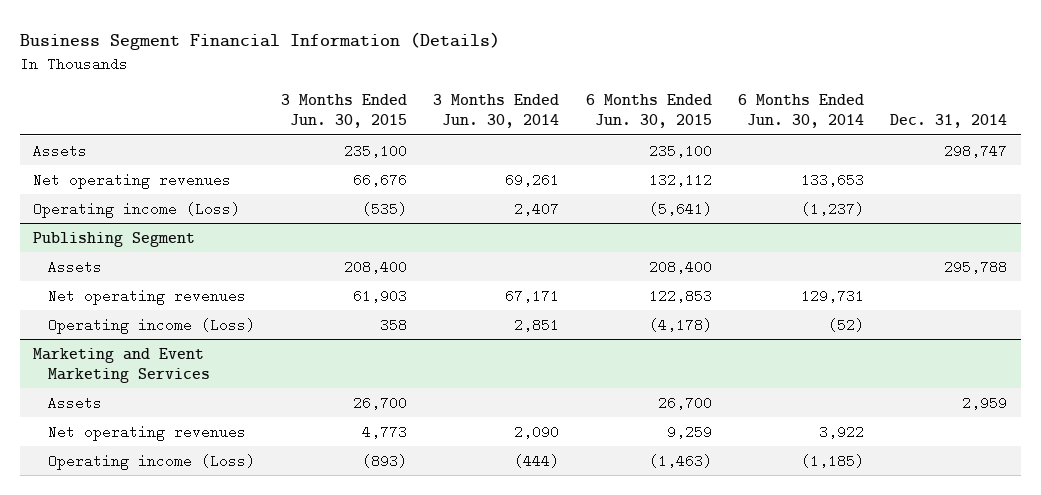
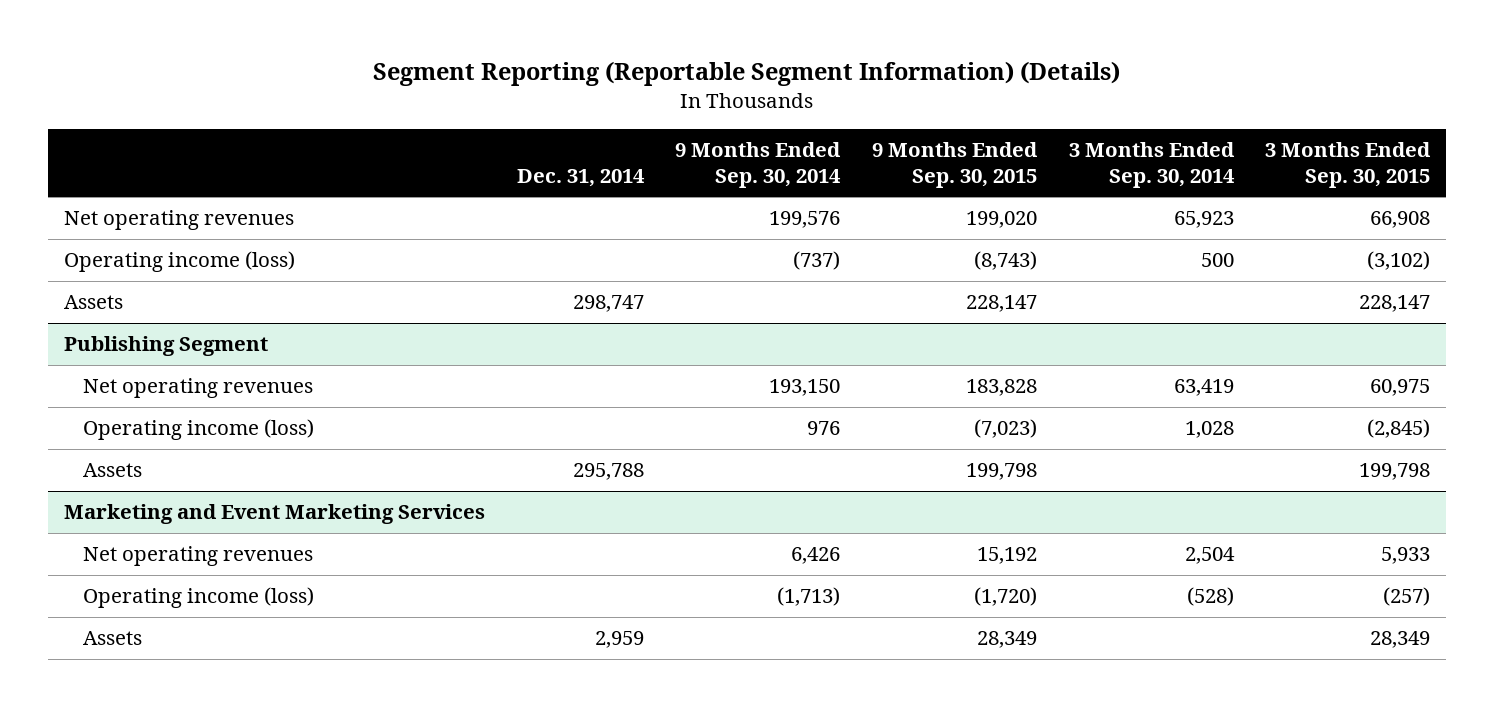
- Business Segment Financial Information (Details)
+ Segment Reporting (Reportable Segment Information) (Details)
- | 3 Months Ended Jun. 30, 2015 | 3 Months Ended Jun. 30, 2014 | 6 Months Ended Jun. 30, 2015 | 6 Months Ended Jun. 30, 2014 | Dec. 31, 2014
+ | Dec. 31, 2014 | 9 Months Ended Sep. 30, 2014 | 9 Months Ended Sep. 30, 2015 | 3 Months Ended Sep. 30, 2014 | 3 Months Ended Sep. 30, 2015
- Operating income (Loss) | (535) | 2,407 | (5,641) | (1,237) |
+ Operating income (loss) | | (737) | (8,743) | 500 | (3,102)
moved down: Assets | 298,747 | | 228,147 | | 228,147
@ Publishing Segment
- Operating income (Loss) | 358 | 2,851 | (4,178) | (52) |
+ Operating income (loss) | | 976 | (7,023) | 1,028 | (2,845)
moved down: Assets | 295,788 | | 199,798 | | 199,798
@ Marketing and Event Marketing Services
- Operating income (Loss) | (893) | (444) | (1,463) | (1,185) |
+ Operating income (loss) | | (1,713) | (1,720) | (528) | (257)
moved down: Assets | 2,959 | | 28,349 | | 28,349

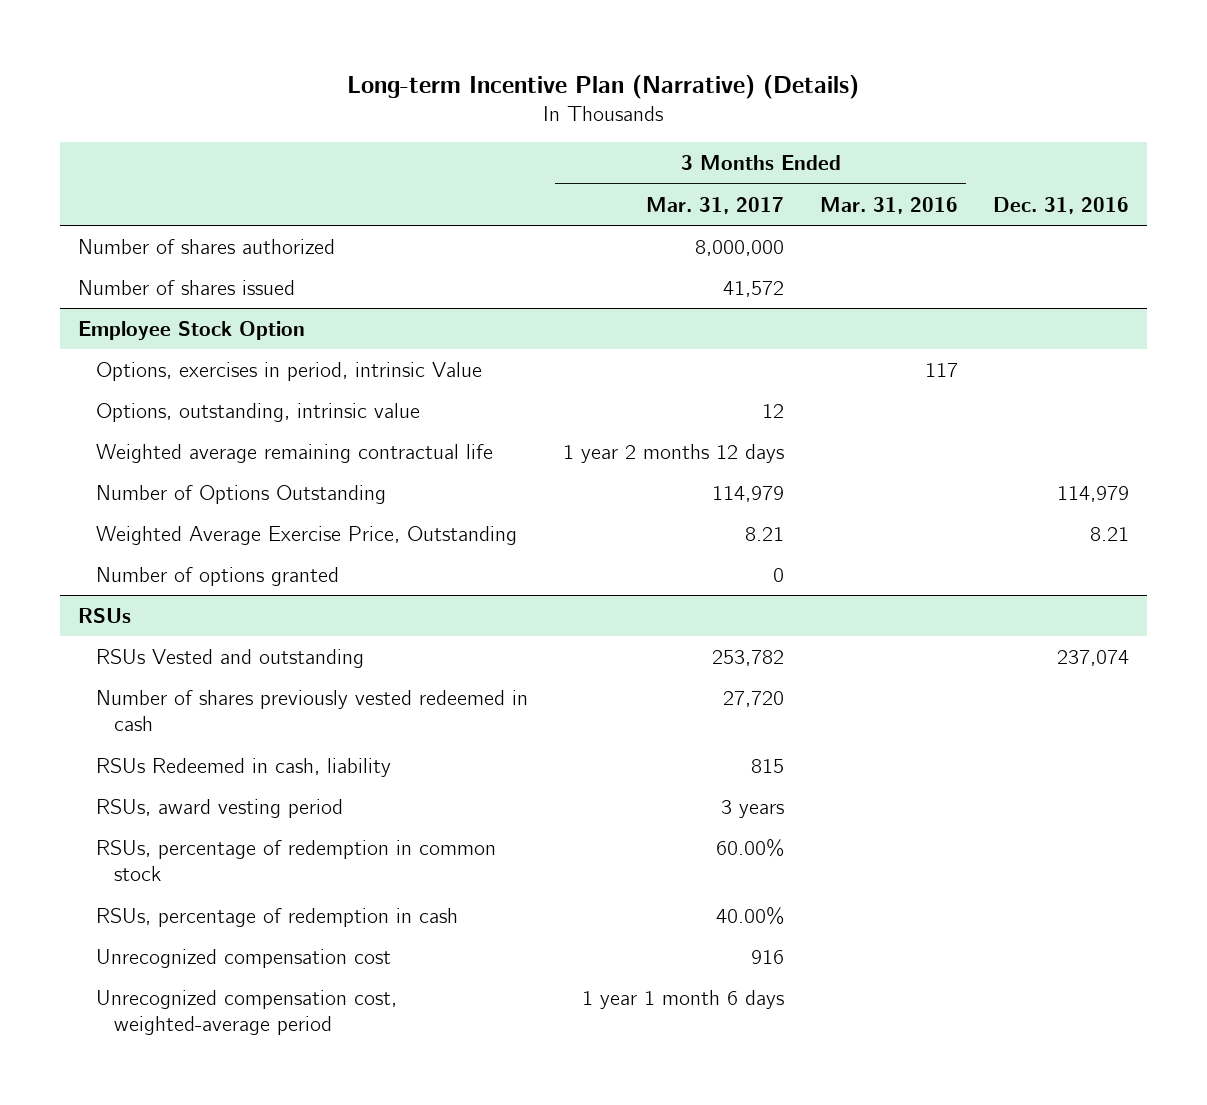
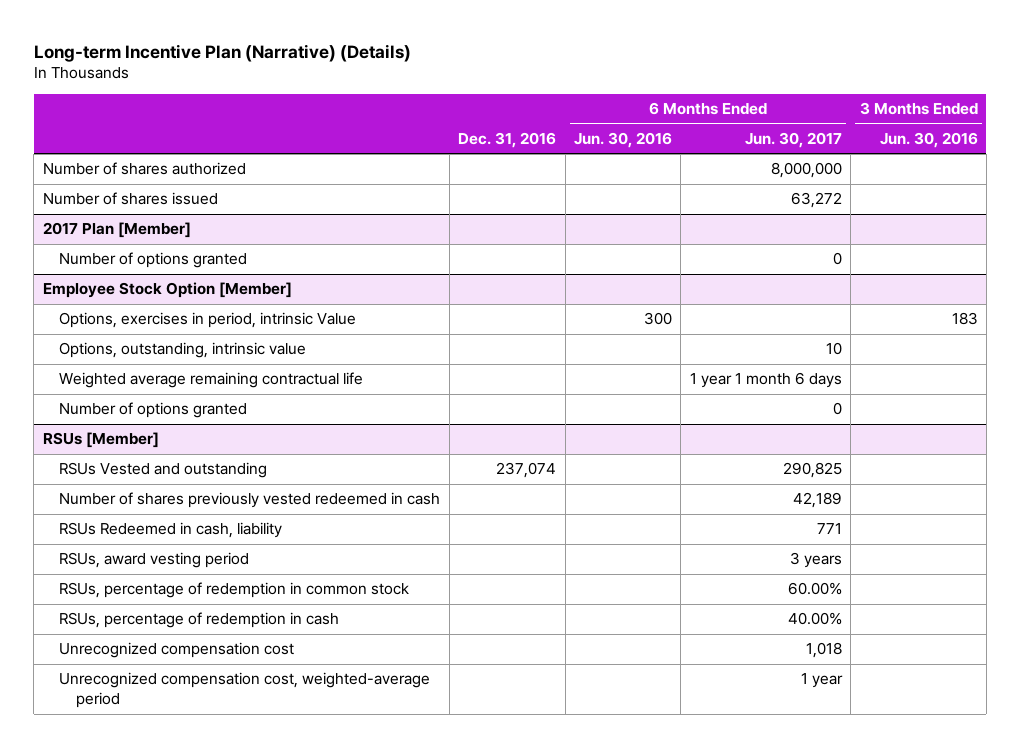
- | 3 Months Ended Mar. 31, 2017 | 3 Months Ended Mar. 31, 2016 | Dec. 31, 2016
+ | Dec. 31, 2016 | 6 Months Ended Jun. 30, 2016 | 6 Months Ended Jun. 30, 2017 | 3 Months Ended Jun. 30, 2016
- Employee Stock Option
+ 2017 Plan [Member]
+ Number of options granted | | | 0 |
+ Employee Stock Option [Member]
- Number of Options Outstanding | 114,979 | | 114,979
- Weighted Average Exercise Price, Outstanding | 8.21 | | 8.21
- RSUs
+ RSUs [Member]

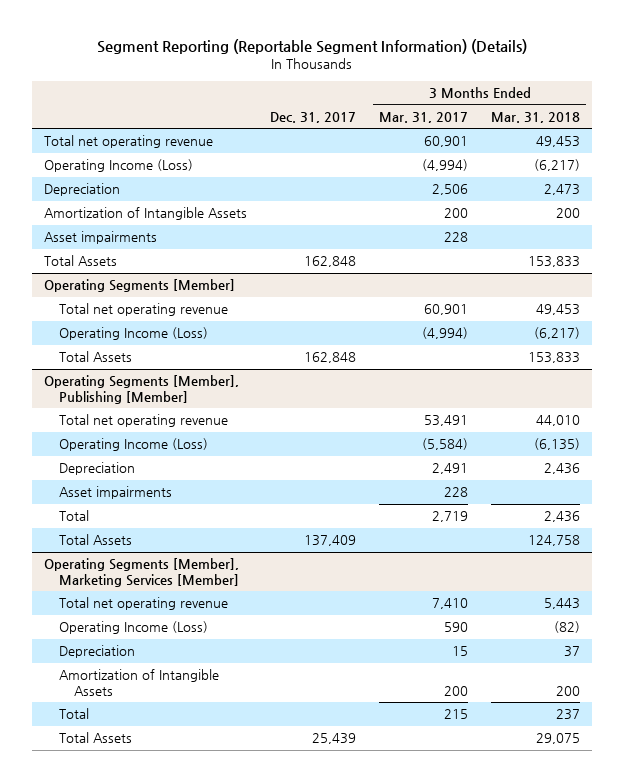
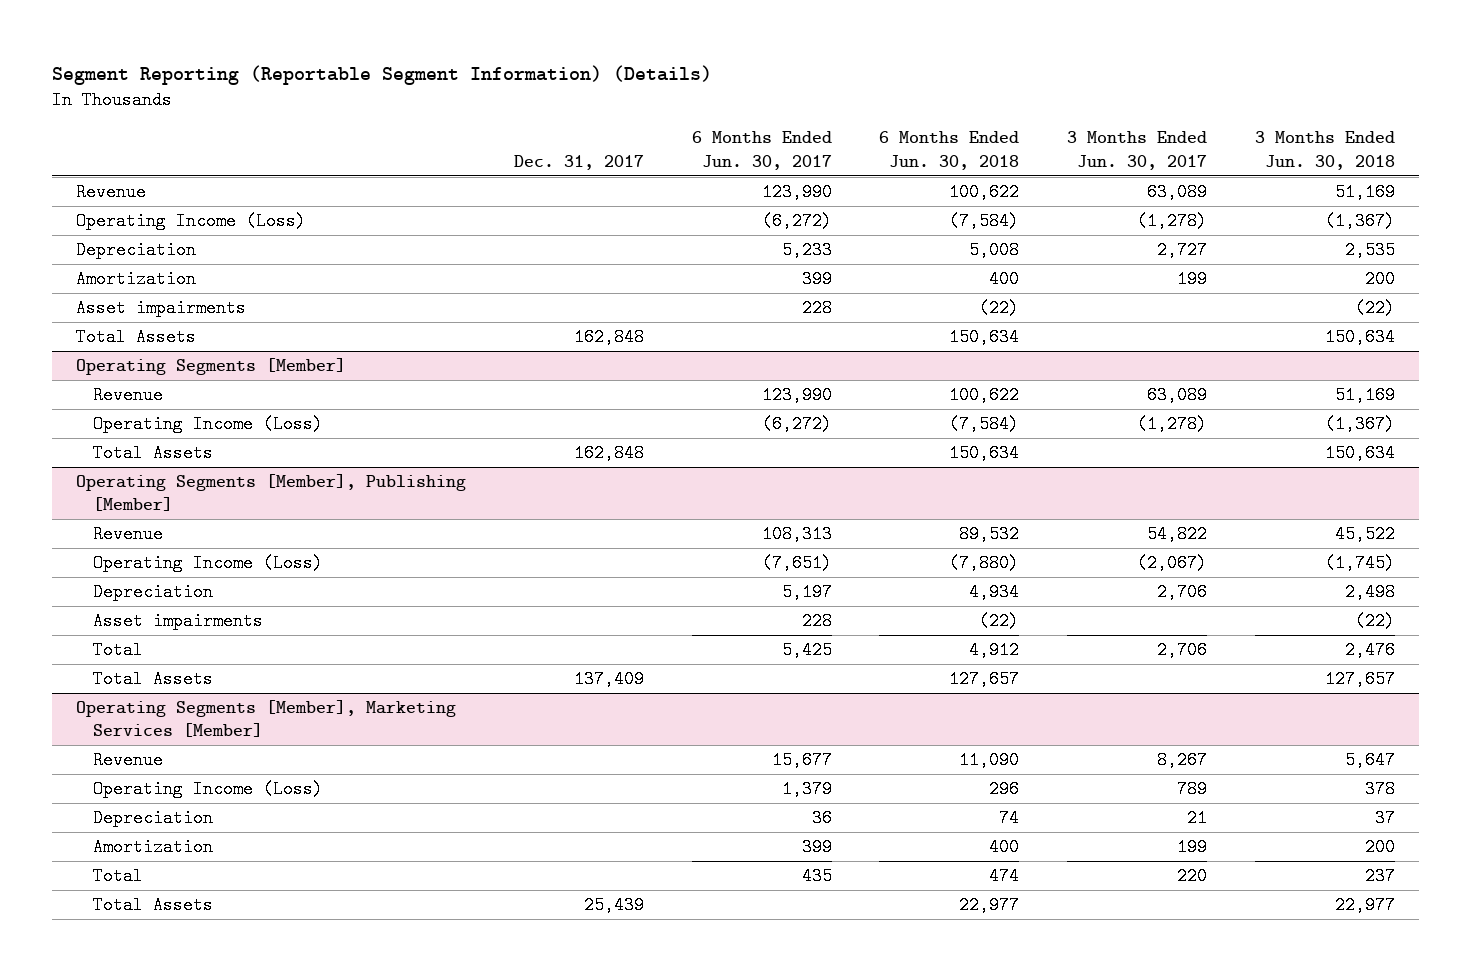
- | Dec. 31, 2017 | 3 Months Ended Mar. 31, 2017 | 3 Months Ended Mar. 31, 2018
+ | Dec. 31, 2017 | 6 Months Ended Jun. 30, 2017 | 6 Months Ended Jun. 30, 2018 | 3 Months Ended Jun. 30, 2017 | 3 Months Ended Jun. 30, 2018
- Total net operating revenue | | 60,901 | 49,453
+ Revenue | | 123,990 | 100,622 | 63,089 | 51,169
- Amortization of Intangible Assets | | 200 | 200
+ Amortization | | 399 | 400 | 199 | 200
@ Operating Segments [Member]
- Total net operating revenue | | 60,901 | 49,453
+ Revenue | | 123,990 | 100,622 | 63,089 | 51,169
@ Operating Segments [Member], Publishing [Member]
- Total net operating revenue | | 53,491 | 44,010
+ Revenue | | 108,313 | 89,532 | 54,822 | 45,522
@ Operating Segments [Member], Marketing Services [Member]
- Total net operating revenue | | 7,410 | 5,443
+ Revenue | | 15,677 | 11,090 | 8,267 | 5,647
- Amortization of Intangible Assets | | 200 | 200
+ Amortization | | 399 | 400 | 199 | 200

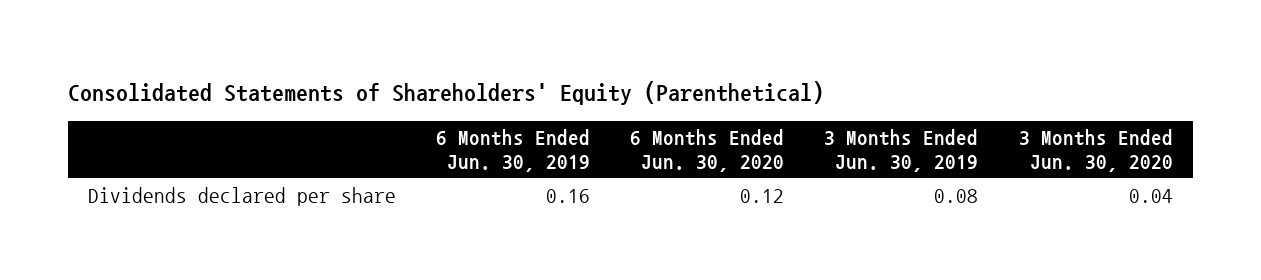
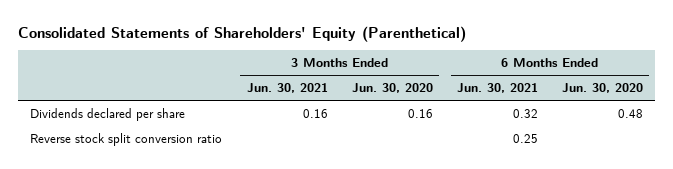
- | 6 Months Ended Jun. 30, 2019 | 6 Months Ended Jun. 30, 2020 | 3 Months Ended Jun. 30, 2019 | 3 Months Ended Jun. 30, 2020
+ | 3 Months Ended Jun. 30, 2021 | 3 Months Ended Jun. 30, 2020 | 6 Months Ended Jun. 30, 2021 | 6 Months Ended Jun. 30, 2020
- Dividends declared per share | 0.16 | 0.12 | 0.08 | 0.04
+ Dividends declared per share | 0.16 | 0.16 | 0.32 | 0.48
+ Reverse stock split conversion ratio | | | 0.25 |

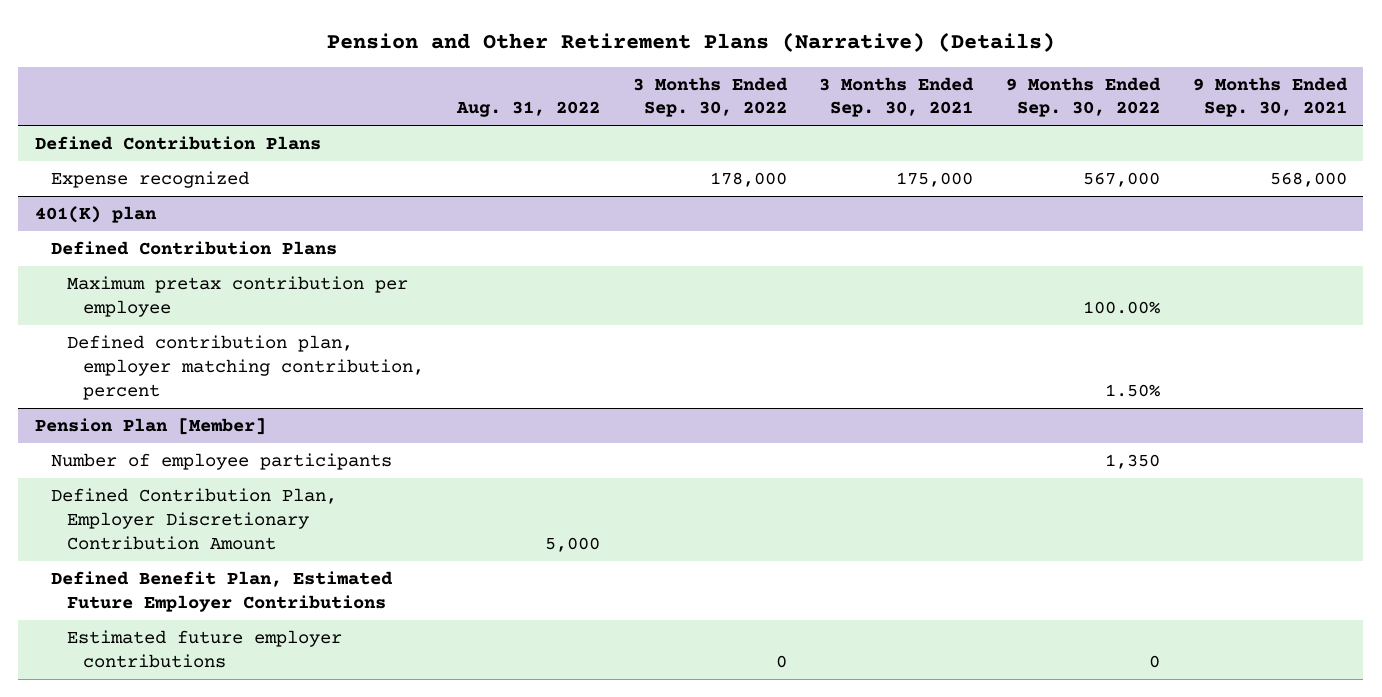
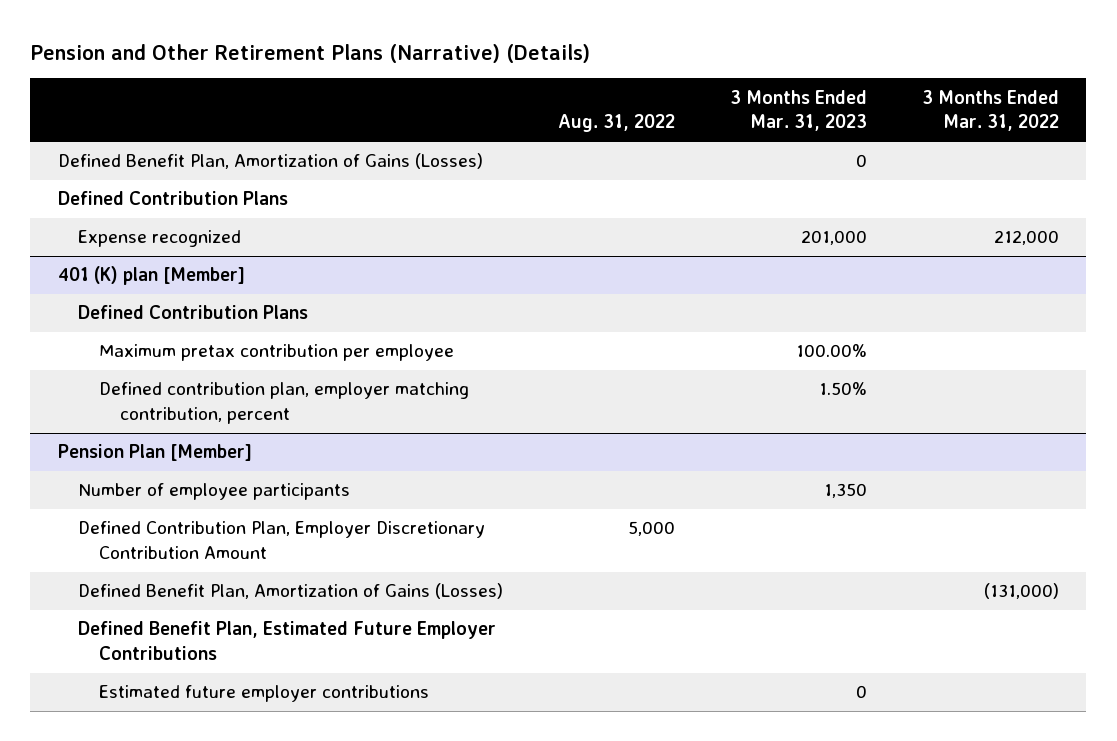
- | Aug. 31, 2022 | 3 Months Ended Sep. 30, 2022 | 3 Months Ended Sep. 30, 2021 | 9 Months Ended Sep. 30, 2022 | 9 Months Ended Sep. 30, 2021
+ | Aug. 31, 2022 | 3 Months Ended Mar. 31, 2023 | 3 Months Ended Mar. 31, 2022
+ Defined Benefit Plan, Amortization of Gains (Losses) | | 0 |
- 401(K) plan
+ 401 (K) plan [Member]
@ Pension Plan [Member]
+ Defined Benefit Plan, Amortization of Gains (Losses) | | | (131,000)

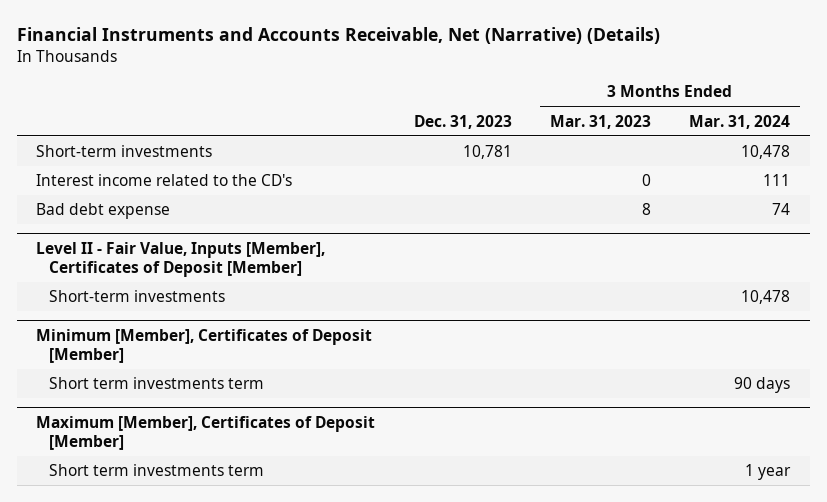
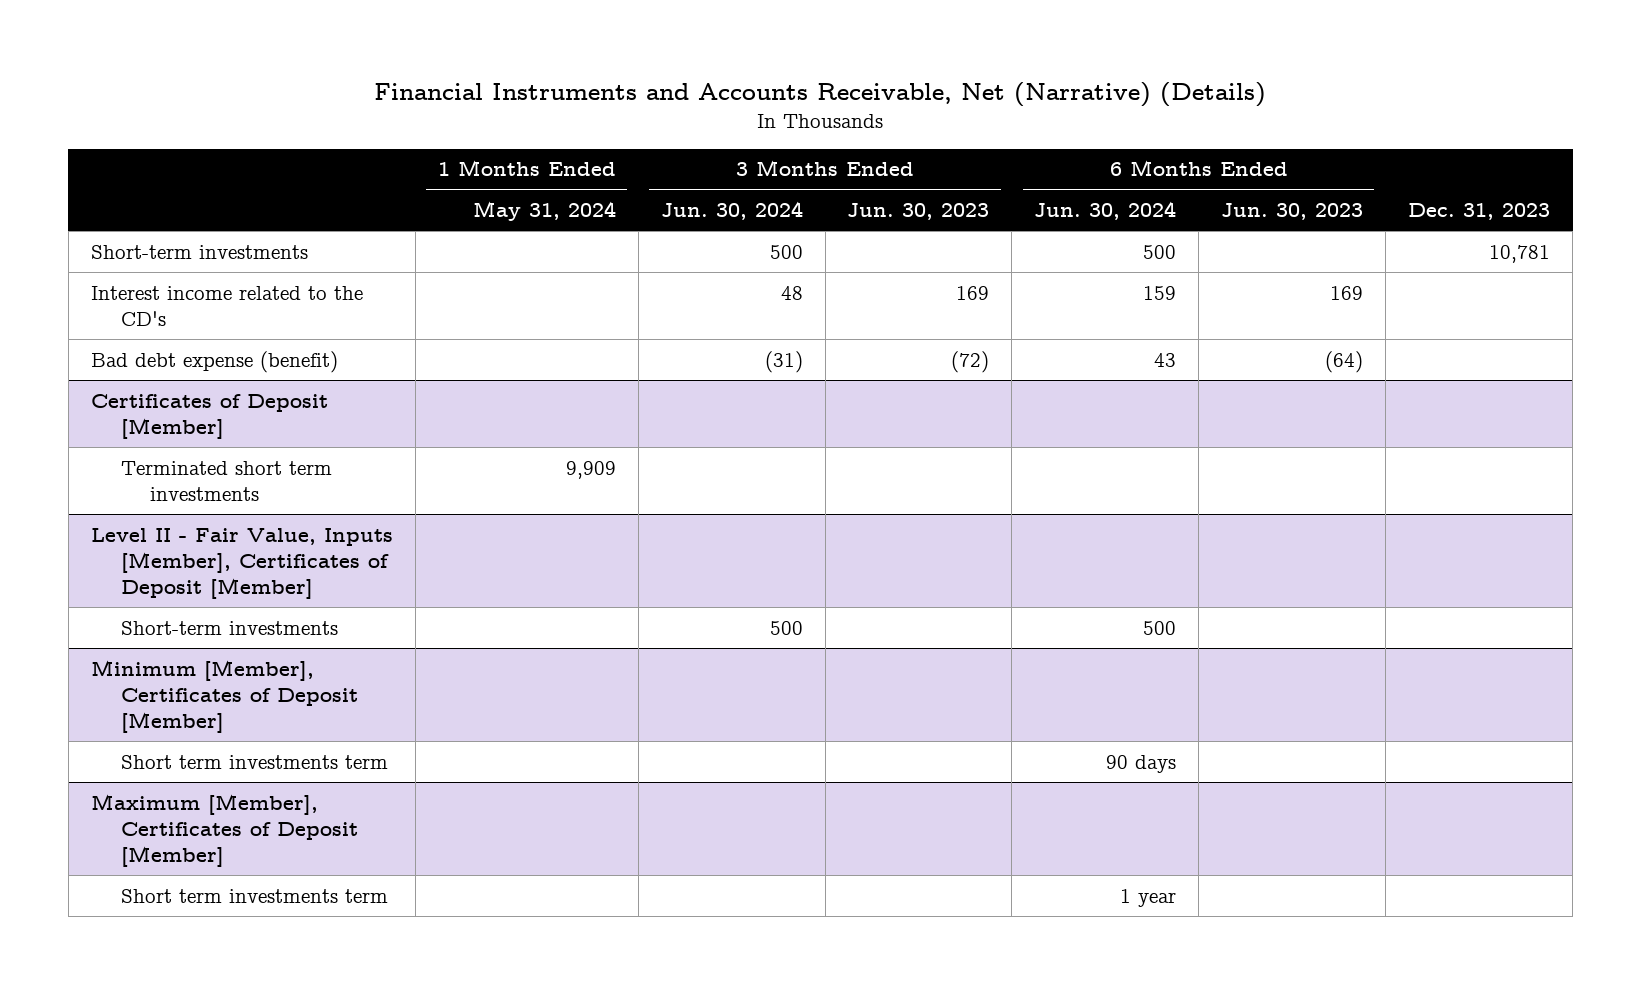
- | Dec. 31, 2023 | 3 Months Ended Mar. 31, 2023 | 3 Months Ended Mar. 31, 2024
+ | 1 Months Ended May 31, 2024 | 3 Months Ended Jun. 30, 2024 | 3 Months Ended Jun. 30, 2023 | 6 Months Ended Jun. 30, 2024 | 6 Months Ended Jun. 30, 2023 | Dec. 31, 2023
- Bad debt expense | | 8 | 74
+ Bad debt expense (benefit) | | (31) | (72) | 43 | (64) |
+ Certificates of Deposit [Member]
+ Terminated short term investments | 9,909 | | | | |

